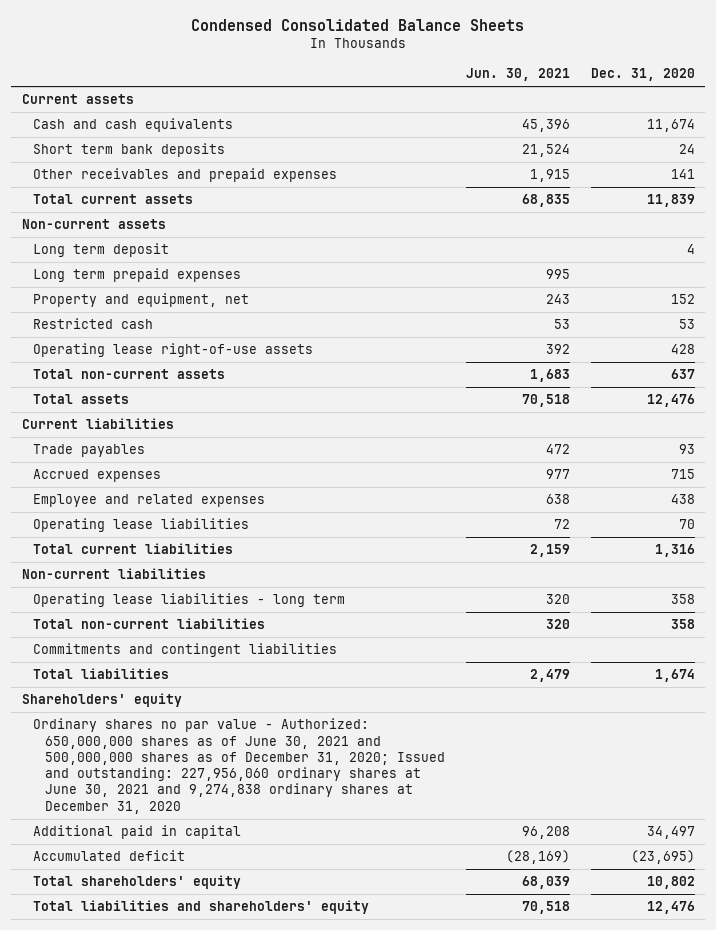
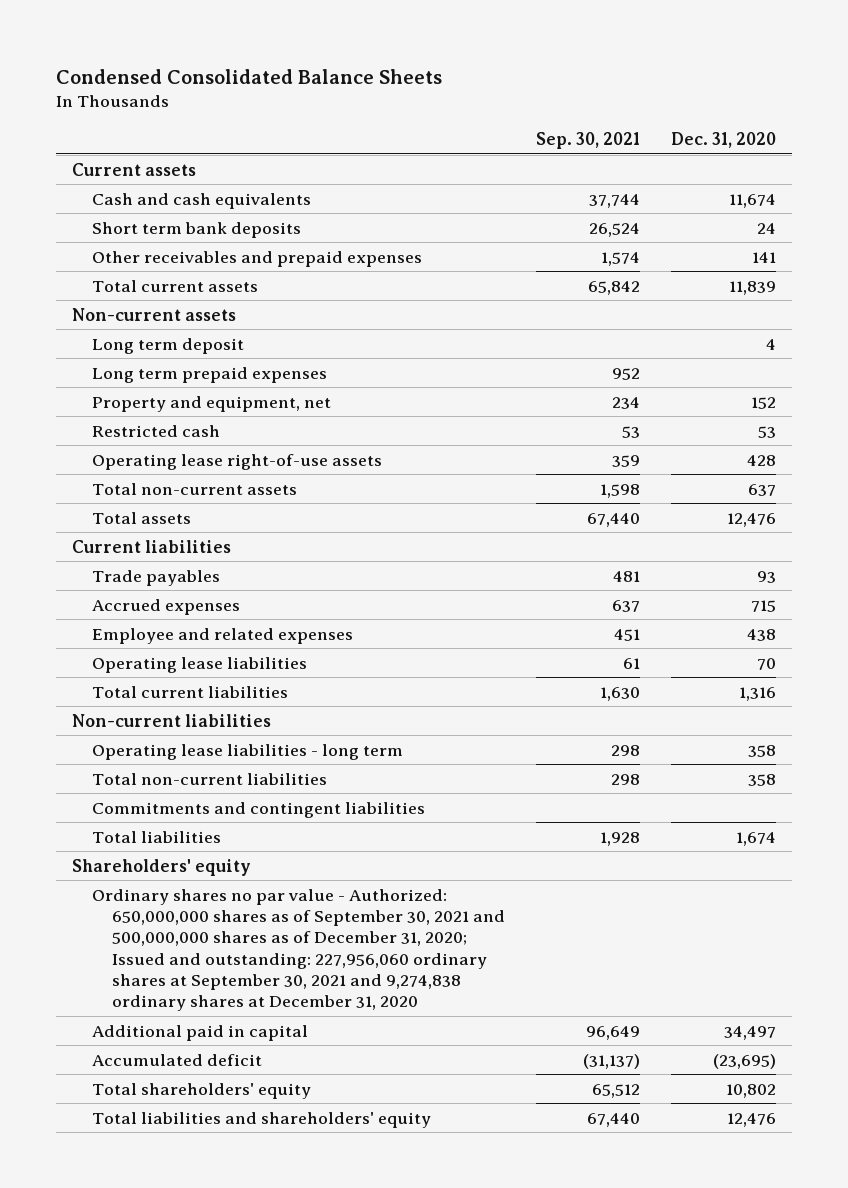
- | Jun. 30, 2021 | Dec. 31, 2020
+ | Sep. 30, 2021 | Dec. 31, 2020
- Ordinary shares no par value - Authorized: 650,000,000 shares as of June 30, 2021 and 500,000,000 shares as of December 31, 2020; Issued and outstanding: 227,956,060 ordinary shares at June 30, 2021 and 9,274,838 ordinary shares at December 31, 2020
+ Ordinary shares no par value - Authorized: 650,000,000 shares as of September 30, 2021 and 500,000,000 shares as of December 31, 2020; Issued and outstanding: 227,956,060 ordinary shares at September 30, 2021 and 9,274,838 ordinary shares at December 31, 2020

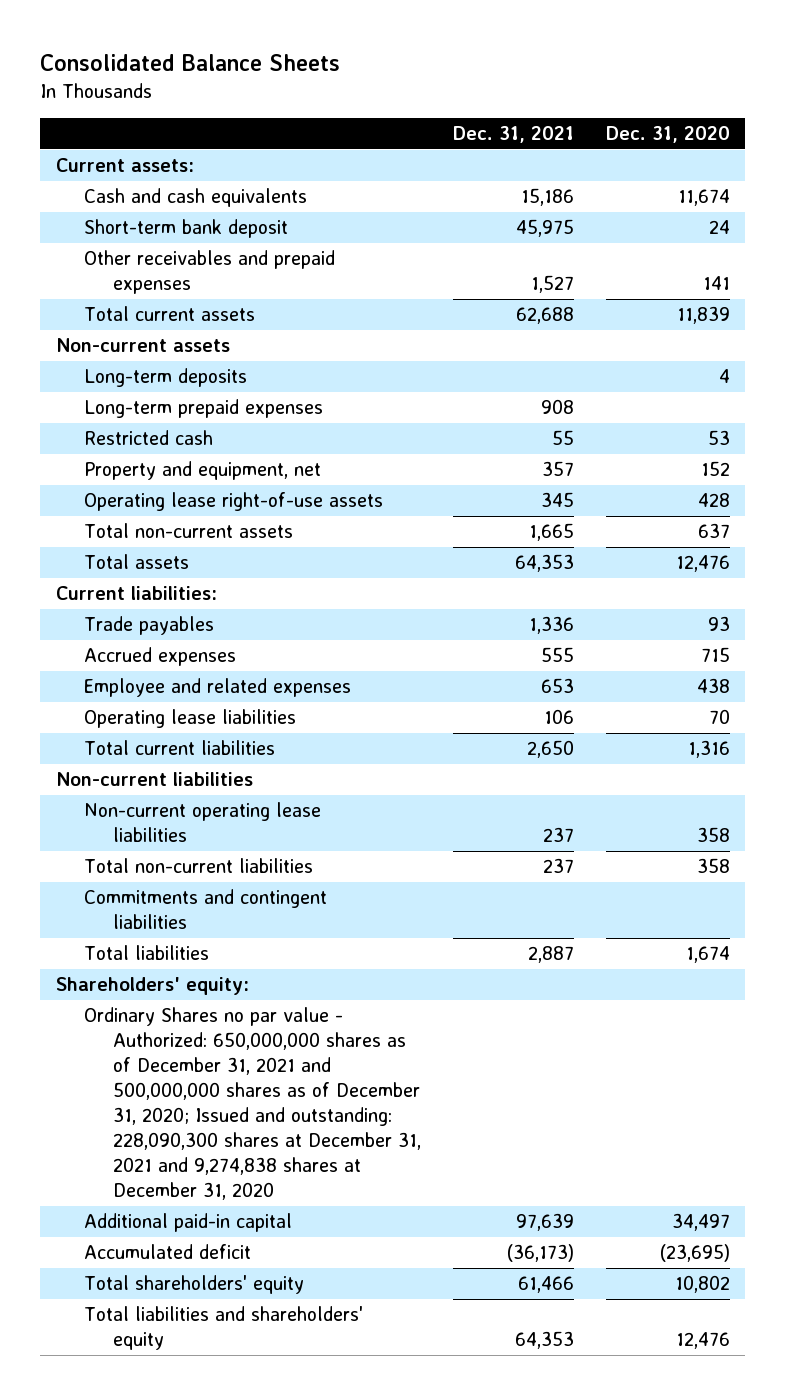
- Condensed Consolidated Balance Sheets
+ Consolidated Balance Sheets
- | Sep. 30, 2021 | Dec. 31, 2020
+ | Dec. 31, 2021 | Dec. 31, 2020
- Current assets
+ Current assets:
- Short term bank deposits | 26,524 | 24
+ Short-term bank deposit | 45,975 | 24
- Long term deposit | | 4
- Long term prepaid expenses | 952 |
+ Long-term deposits | | 4
+ Long-term prepaid expenses | 908 |
moved down: Property and equipment, net | 357 | 152
- Current liabilities
+ Current liabilities:
- Operating lease liabilities - long term | 298 | 358
+ Non-current operating lease liabilities | 237 | 358
- Shareholders' equity
- Ordinary shares no par value - Authorized: 650,000,000 shares as of September 30, 2021 and 500,000,000 shares as of December 31, 2020; Issued and outstanding: 227,956,060 ordinary shares at September 30, 2021 and 9,274,838 ordinary shares at December 31, 2020
- Additional paid in capital | 96,649 | 34,497
+ Shareholders' equity:
+ Ordinary Shares no par value - Authorized: 650,000,000 shares as of December 31, 2021 and 500,000,000 shares as of December 31, 2020; Issued and outstanding: 228,090,300 shares at December 31, 2021 and 9,274,838 shares at December 31, 2020
+ Additional paid-in capital | 97,639 | 34,497

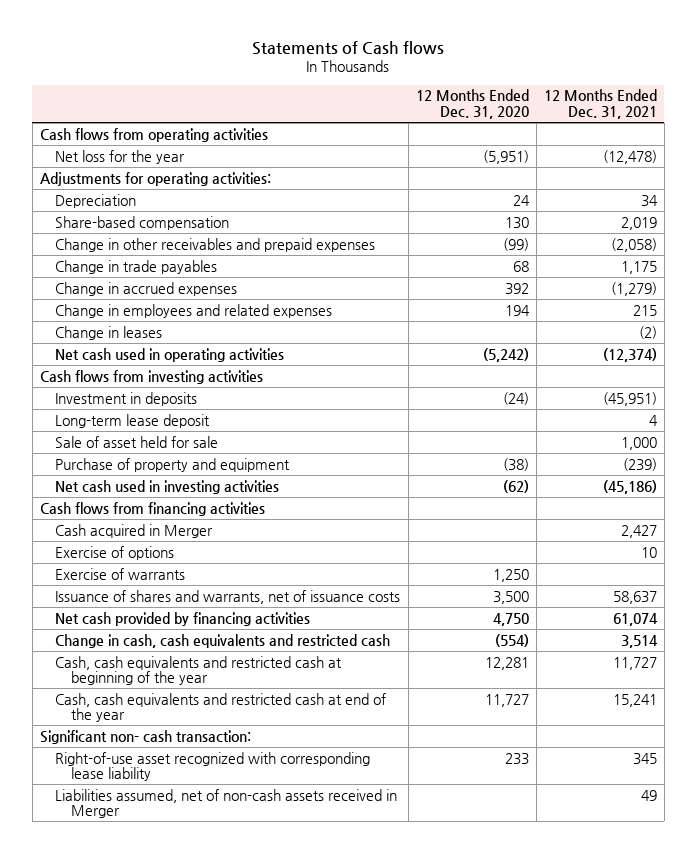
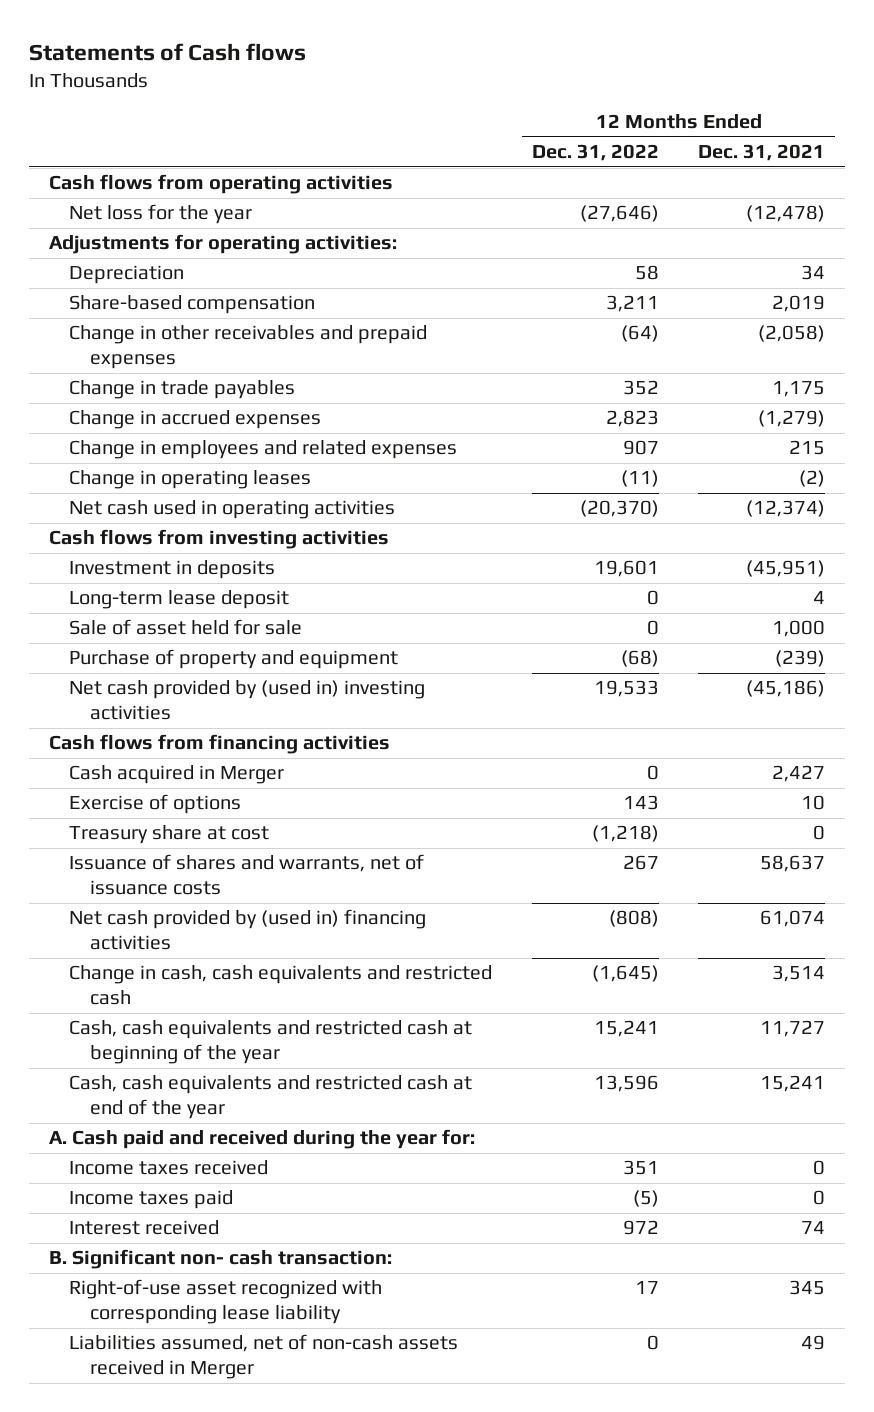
- | 12 Months Ended Dec. 31, 2020 | 12 Months Ended Dec. 31, 2021
+ | 12 Months Ended Dec. 31, 2022 | 12 Months Ended Dec. 31, 2021
- Change in leases | | (2)
+ Change in operating leases | (11) | (2)
- Net cash used in investing activities | (62) | (45,186)
+ Net cash provided by (used in) investing activities | 19,533 | (45,186)
- Exercise of warrants | 1,250 |
+ Treasury share at cost | (1,218) | 0
- Net cash provided by financing activities | 4,750 | 61,074
+ Net cash provided by (used in) financing activities | (808) | 61,074
- Significant non- cash transaction:
+ A. Cash paid and received during the year for:
+ Income taxes received | 351 | 0
+ Income taxes paid | (5) | 0
+ Interest received | 972 | 74
+ B. Significant non- cash transaction:

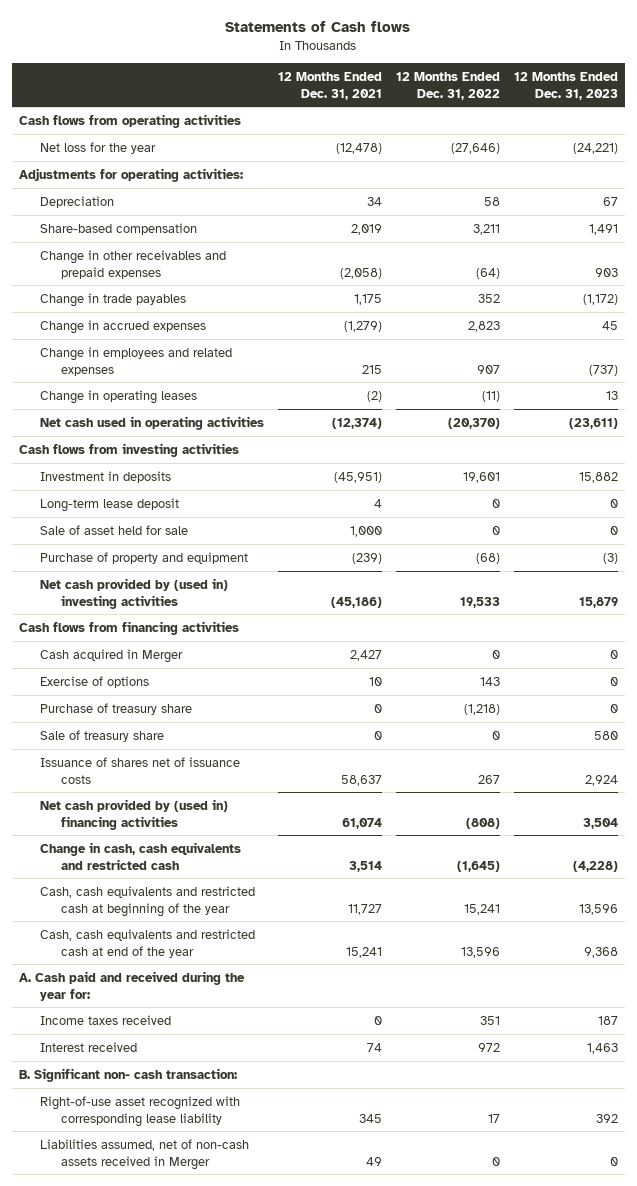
- | 12 Months Ended Dec. 31, 2022 | 12 Months Ended Dec. 31, 2021
+ | 12 Months Ended Dec. 31, 2021 | 12 Months Ended Dec. 31, 2022 | 12 Months Ended Dec. 31, 2023
- Treasury share at cost | (1,218) | 0
- Issuance of shares and warrants, net of issuance costs | 267 | 58,637
+ Purchase of treasury share | 0 | (1,218) | 0
+ Sale of treasury share | 0 | 0 | 580
+ Issuance of shares net of issuance costs | 58,637 | 267 | 2,924
- Income taxes paid | (5) | 0

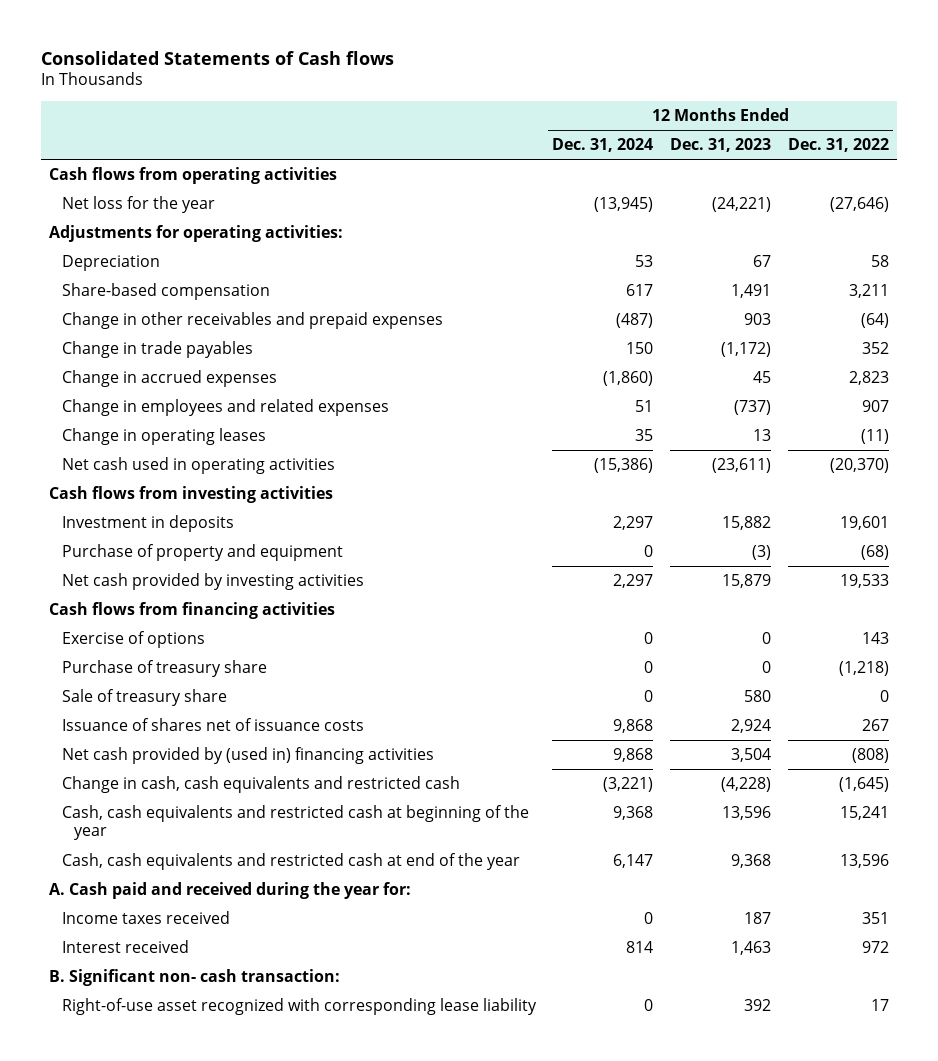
- Statements of Cash flows
+ Consolidated Statements of Cash flows
- | 12 Months Ended Dec. 31, 2021 | 12 Months Ended Dec. 31, 2022 | 12 Months Ended Dec. 31, 2023
+ | 12 Months Ended Dec. 31, 2024 | 12 Months Ended Dec. 31, 2023 | 12 Months Ended Dec. 31, 2022
- Long-term lease deposit | 4 | 0 | 0
- Sale of asset held for sale | 1,000 | 0 | 0
- Net cash provided by (used in) investing activities | (45,186) | 19,533 | 15,879
+ Net cash provided by investing activities | 2,297 | 15,879 | 19,533
- Cash acquired in Merger | 2,427 | 0 | 0
- Liabilities assumed, net of non-cash assets received in Merger | 49 | 0 | 0

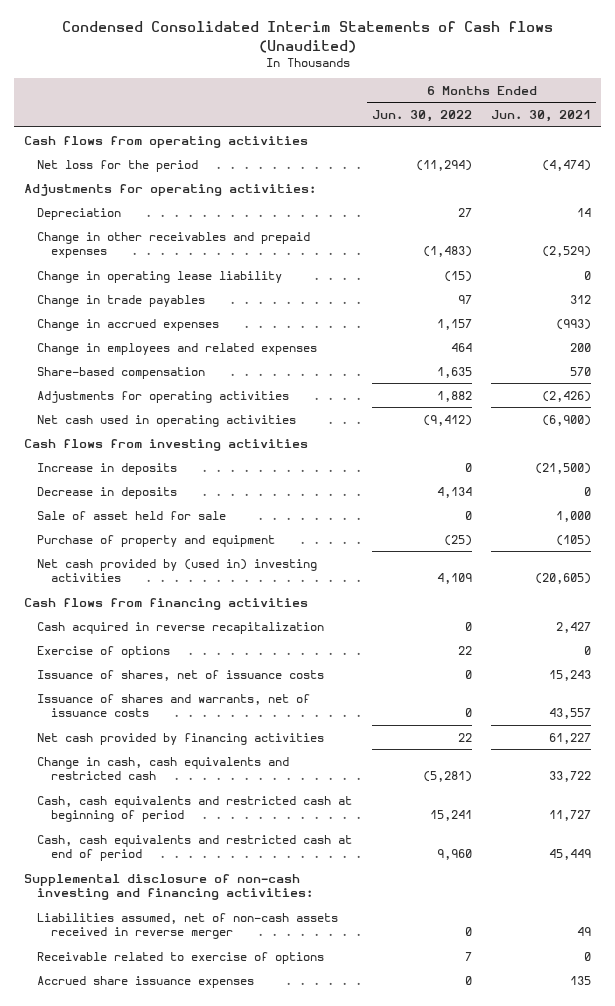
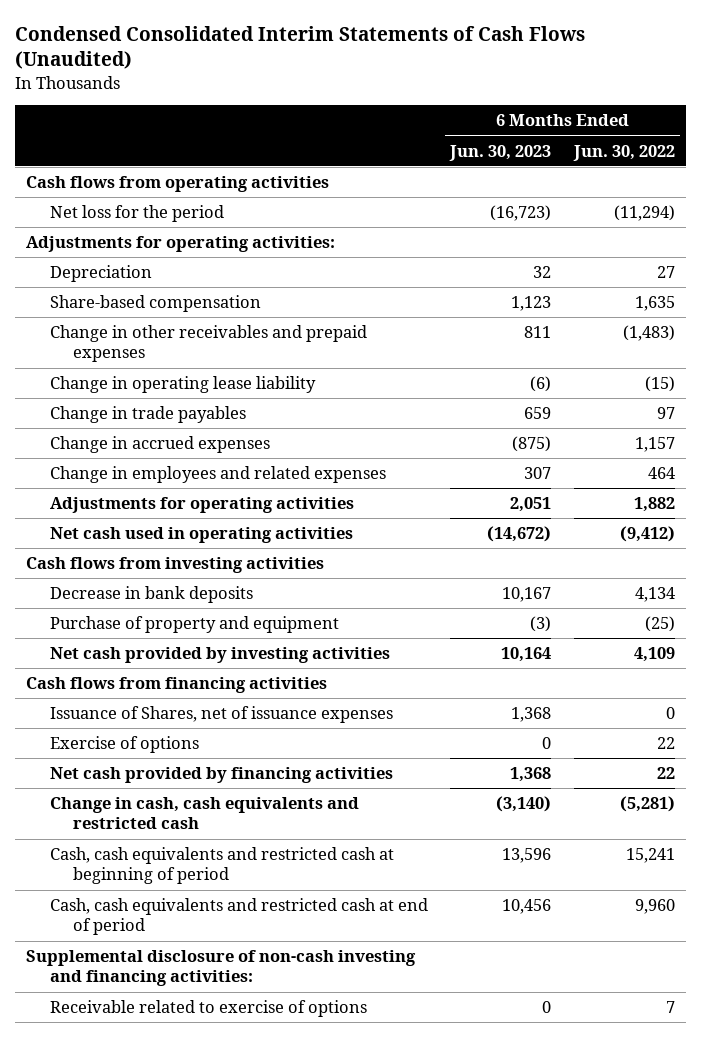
- Condensed Consolidated Interim Statements of Cash flows (Unaudited)
+ Condensed Consolidated Interim Statements of Cash Flows (Unaudited)
- | 6 Months Ended Jun. 30, 2022 | 6 Months Ended Jun. 30, 2021
+ | 6 Months Ended Jun. 30, 2023 | 6 Months Ended Jun. 30, 2022
moved up: Share-based compensation | 1,123 | 1,635
- Increase in deposits | 0 | (21,500)
- Decrease in deposits | 4,134 | 0
- Sale of asset held for sale | 0 | 1,000
+ Decrease in bank deposits | 10,167 | 4,134
- Net cash provided by (used in) investing activities | 4,109 | (20,605)
+ Net cash provided by investing activities | 10,164 | 4,109
- Cash acquired in reverse recapitalization | 0 | 2,427
+ Issuance of Shares, net of issuance expenses | 1,368 | 0
- Issuance of shares, net of issuance costs | 0 | 15,243
- Issuance of shares and warrants, net of issuance costs | 0 | 43,557
- Liabilities assumed, net of non-cash assets received in reverse merger | 0 | 49
- Accrued share issuance expenses | 0 | 135

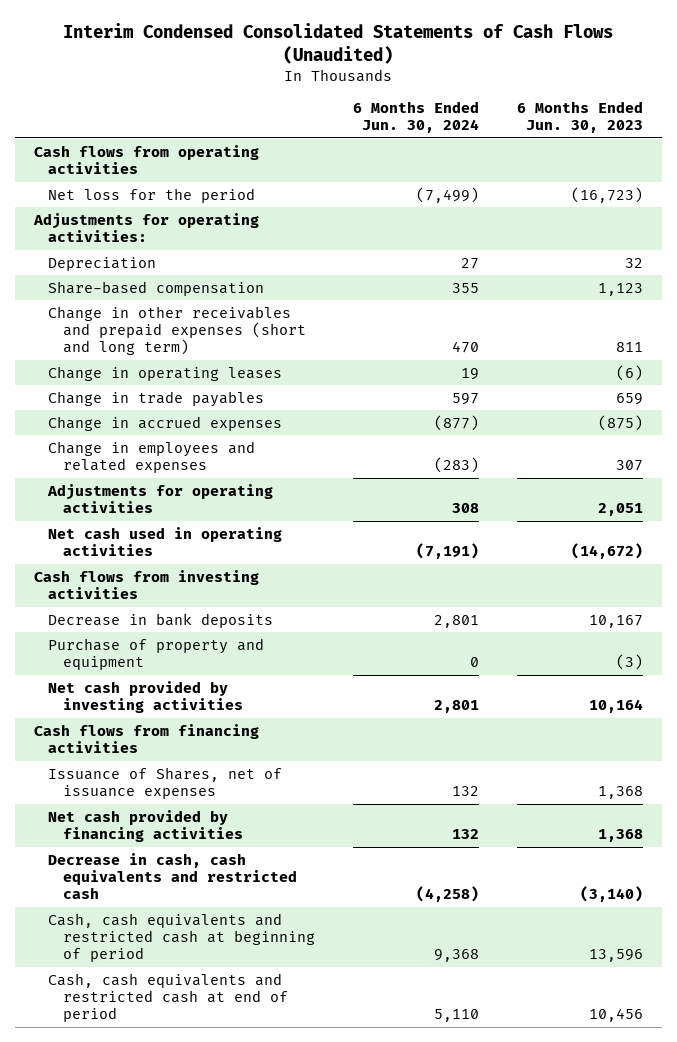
- Condensed Consolidated Interim Statements of Cash Flows (Unaudited)
+ Interim Condensed Consolidated Statements of Cash Flows (Unaudited)
- | 6 Months Ended Jun. 30, 2023 | 6 Months Ended Jun. 30, 2022
+ | 6 Months Ended Jun. 30, 2024 | 6 Months Ended Jun. 30, 2023
- Change in other receivables and prepaid expenses | 811 | (1,483)
- Change in operating lease liability | (6) | (15)
+ Change in other receivables and prepaid expenses (short and long term) | 470 | 811
+ Change in operating leases | 19 | (6)
- Exercise of options | 0 | 22
- Change in cash, cash equivalents and restricted cash | (3,140) | (5,281)
+ Decrease in cash, cash equivalents and restricted cash | (4,258) | (3,140)
- Supplemental disclosure of non-cash investing and financing activities:
- Receivable related to exercise of options | 0 | 7

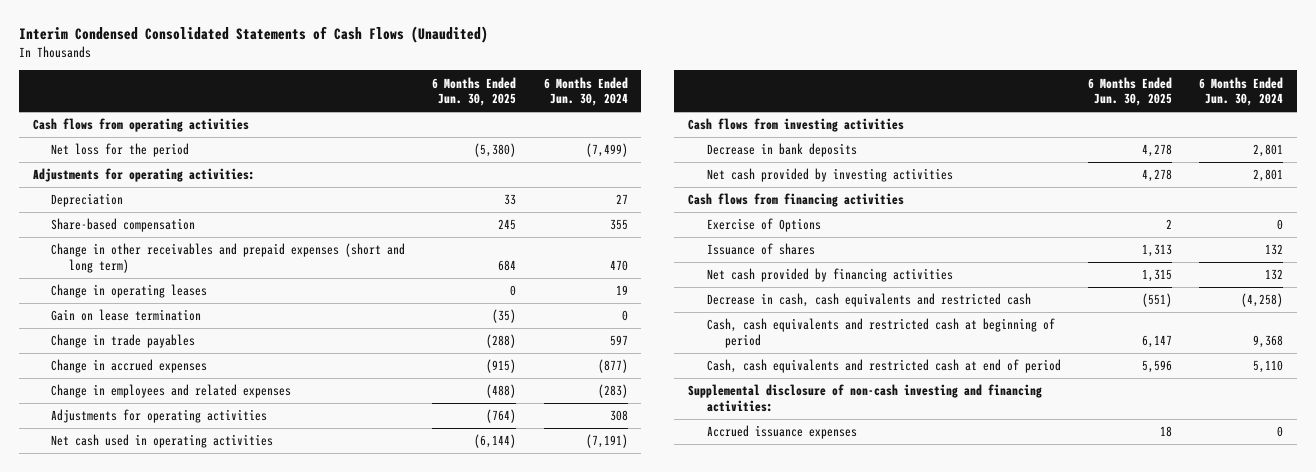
- | 6 Months Ended Jun. 30, 2024 | 6 Months Ended Jun. 30, 2023
+ | 6 Months Ended Jun. 30, 2025 | 6 Months Ended Jun. 30, 2024
+ Gain on lease termination | (35) | 0
- Purchase of property and equipment | 0 | (3)
- Issuance of Shares, net of issuance expenses | 132 | 1,368
+ Exercise of Options | 2 | 0
+ Issuance of shares | 1,313 | 132
+ Supplemental disclosure of non-cash investing and financing activities:
+ Accrued issuance expenses | 18 | 0

